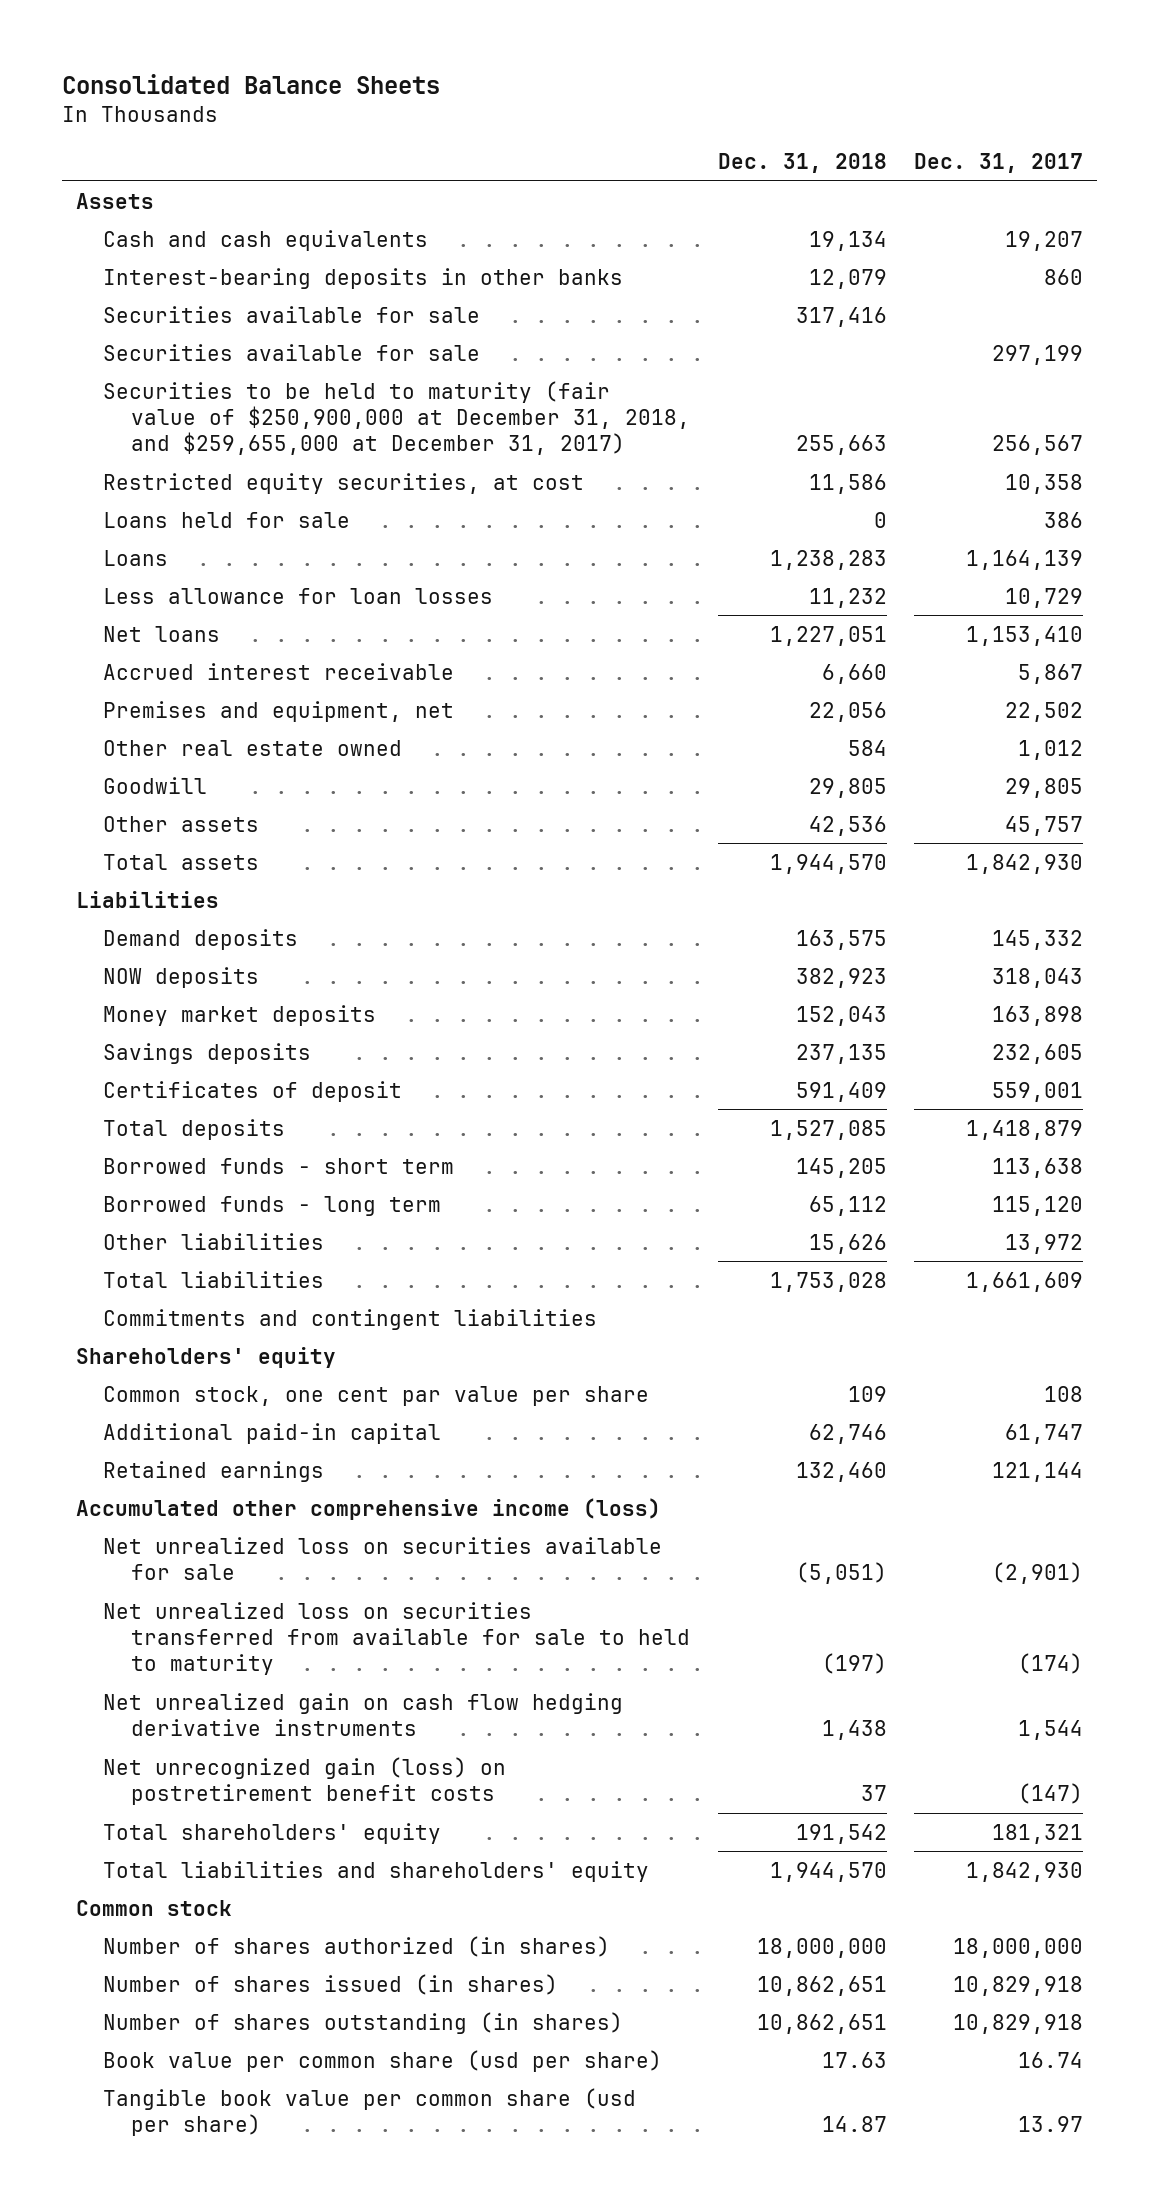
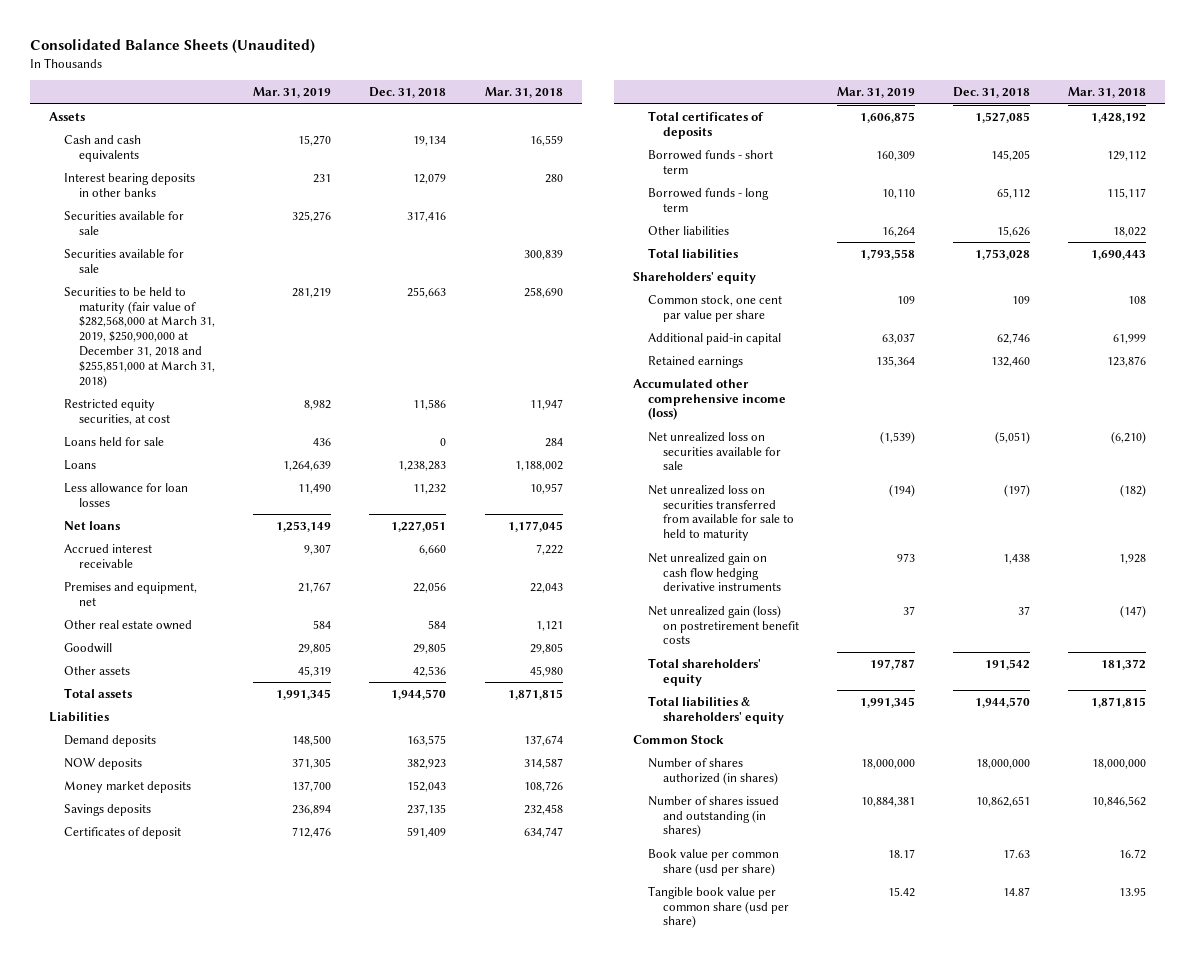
- Consolidated Balance Sheets
+ Consolidated Balance Sheets (Unaudited)
- | Dec. 31, 2018 | Dec. 31, 2017
+ | Mar. 31, 2019 | Dec. 31, 2018 | Mar. 31, 2018
- Interest-bearing deposits in other banks | 12,079 | 860
+ Interest bearing deposits in other banks | 231 | 12,079 | 280
- Securities to be held to maturity (fair value of $250,900,000 at December 31, 2018, and $259,655,000 at December 31, 2017) | 255,663 | 256,567
+ Securities to be held to maturity (fair value of $282,568,000 at March 31, 2019, $250,900,000 at December 31, 2018 and $255,851,000 at March 31, 2018) | 281,219 | 255,663 | 258,690
- Total deposits | 1,527,085 | 1,418,879
+ Total certificates of deposits | 1,606,875 | 1,527,085 | 1,428,192
- Commitments and contingent liabilities
- Net unrecognized gain (loss) on postretirement benefit costs | 37 | (147)
+ Net unrealized gain (loss) on postretirement benefit costs | 37 | 37 | (147)
- Total liabilities and shareholders' equity | 1,944,570 | 1,842,930
- Common stock
+ Total liabilities & shareholders' equity | 1,991,345 | 1,944,570 | 1,871,815
+ Common Stock
- Number of shares issued (in shares) | 10,862,651 | 10,829,918
- Number of shares outstanding (in shares) | 10,862,651 | 10,829,918
+ Number of shares issued and outstanding (in shares) | 10,884,381 | 10,862,651 | 10,846,562

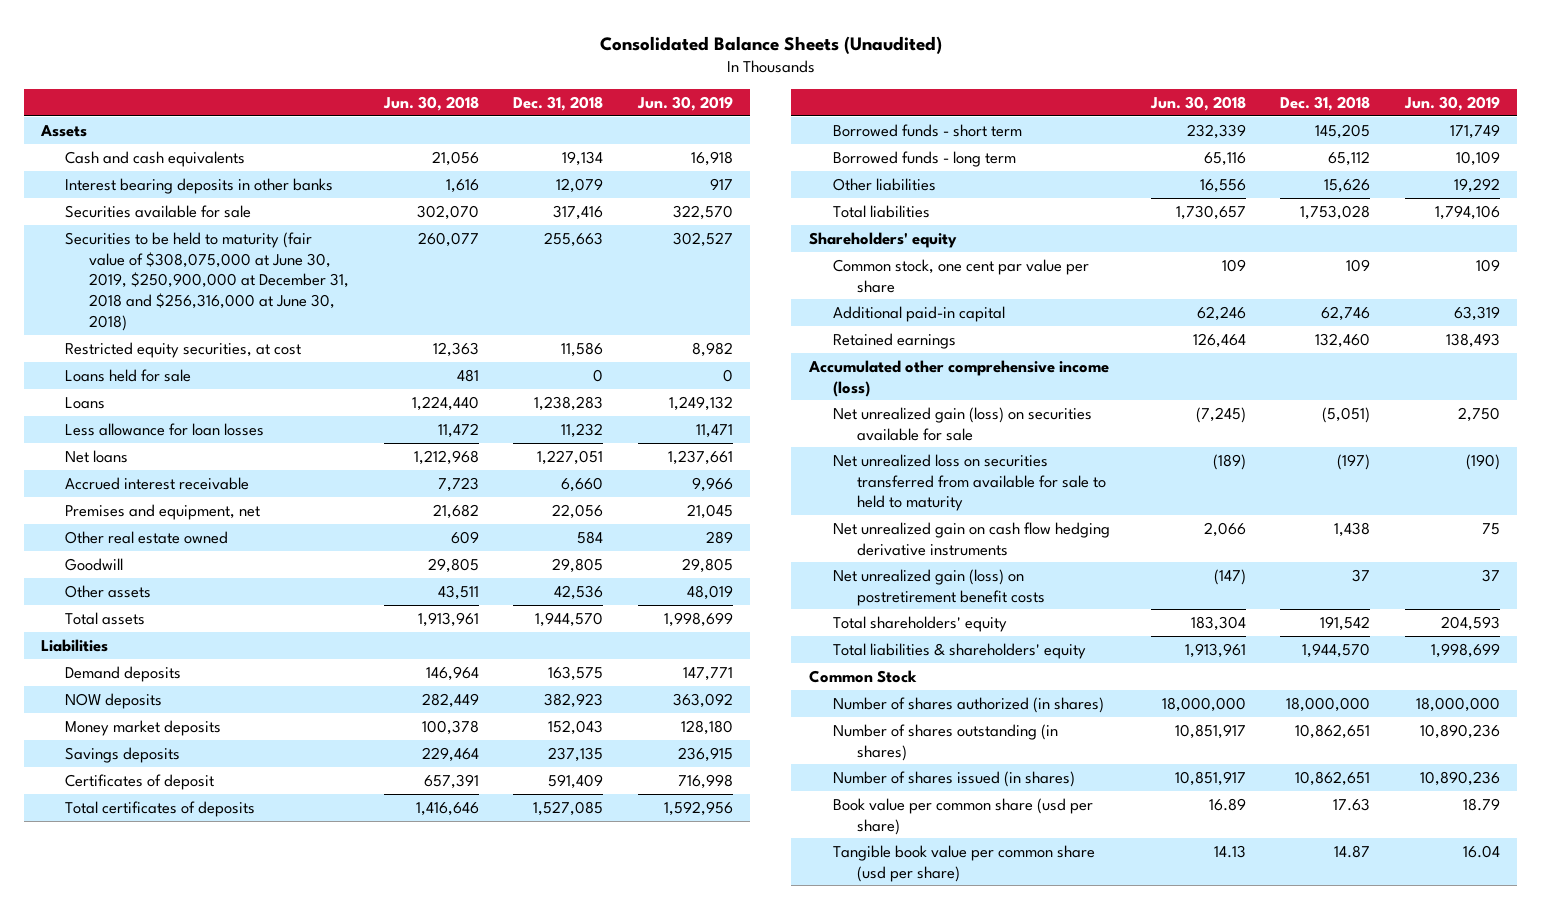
- | Mar. 31, 2019 | Dec. 31, 2018 | Mar. 31, 2018
+ | Jun. 30, 2018 | Dec. 31, 2018 | Jun. 30, 2019
- Securities available for sale | | | 300,839
- Securities to be held to maturity (fair value of $282,568,000 at March 31, 2019, $250,900,000 at December 31, 2018 and $255,851,000 at March 31, 2018) | 281,219 | 255,663 | 258,690
+ Securities to be held to maturity (fair value of $308,075,000 at June 30, 2019, $250,900,000 at December 31, 2018 and $256,316,000 at June 30, 2018) | 260,077 | 255,663 | 302,527
- Net unrealized loss on securities available for sale | (1,539) | (5,051) | (6,210)
+ Net unrealized gain (loss) on securities available for sale | (7,245) | (5,051) | 2,750
- Number of shares issued and outstanding (in shares) | 10,884,381 | 10,862,651 | 10,846,562
+ Number of shares outstanding (in shares) | 10,851,917 | 10,862,651 | 10,890,236
+ Number of shares issued (in shares) | 10,851,917 | 10,862,651 | 10,890,236

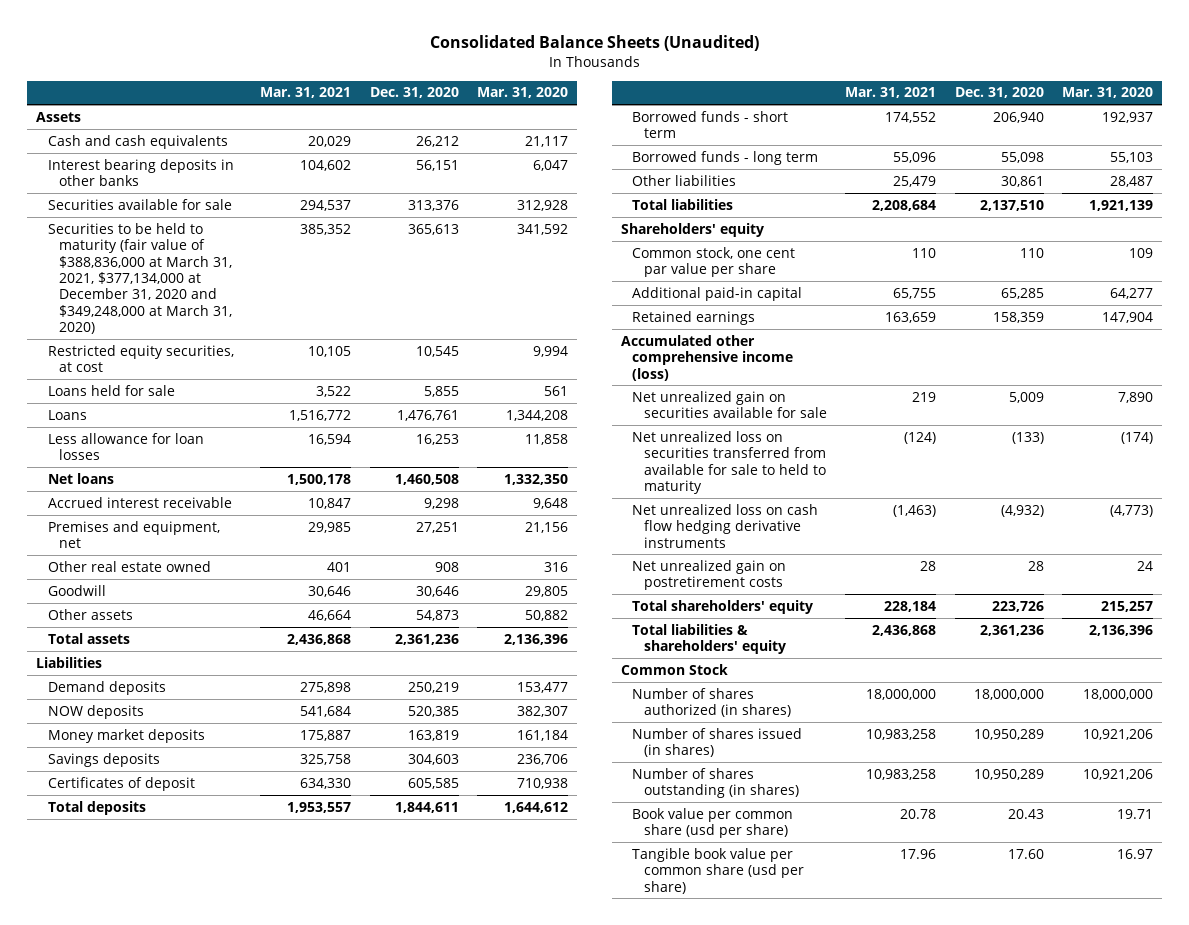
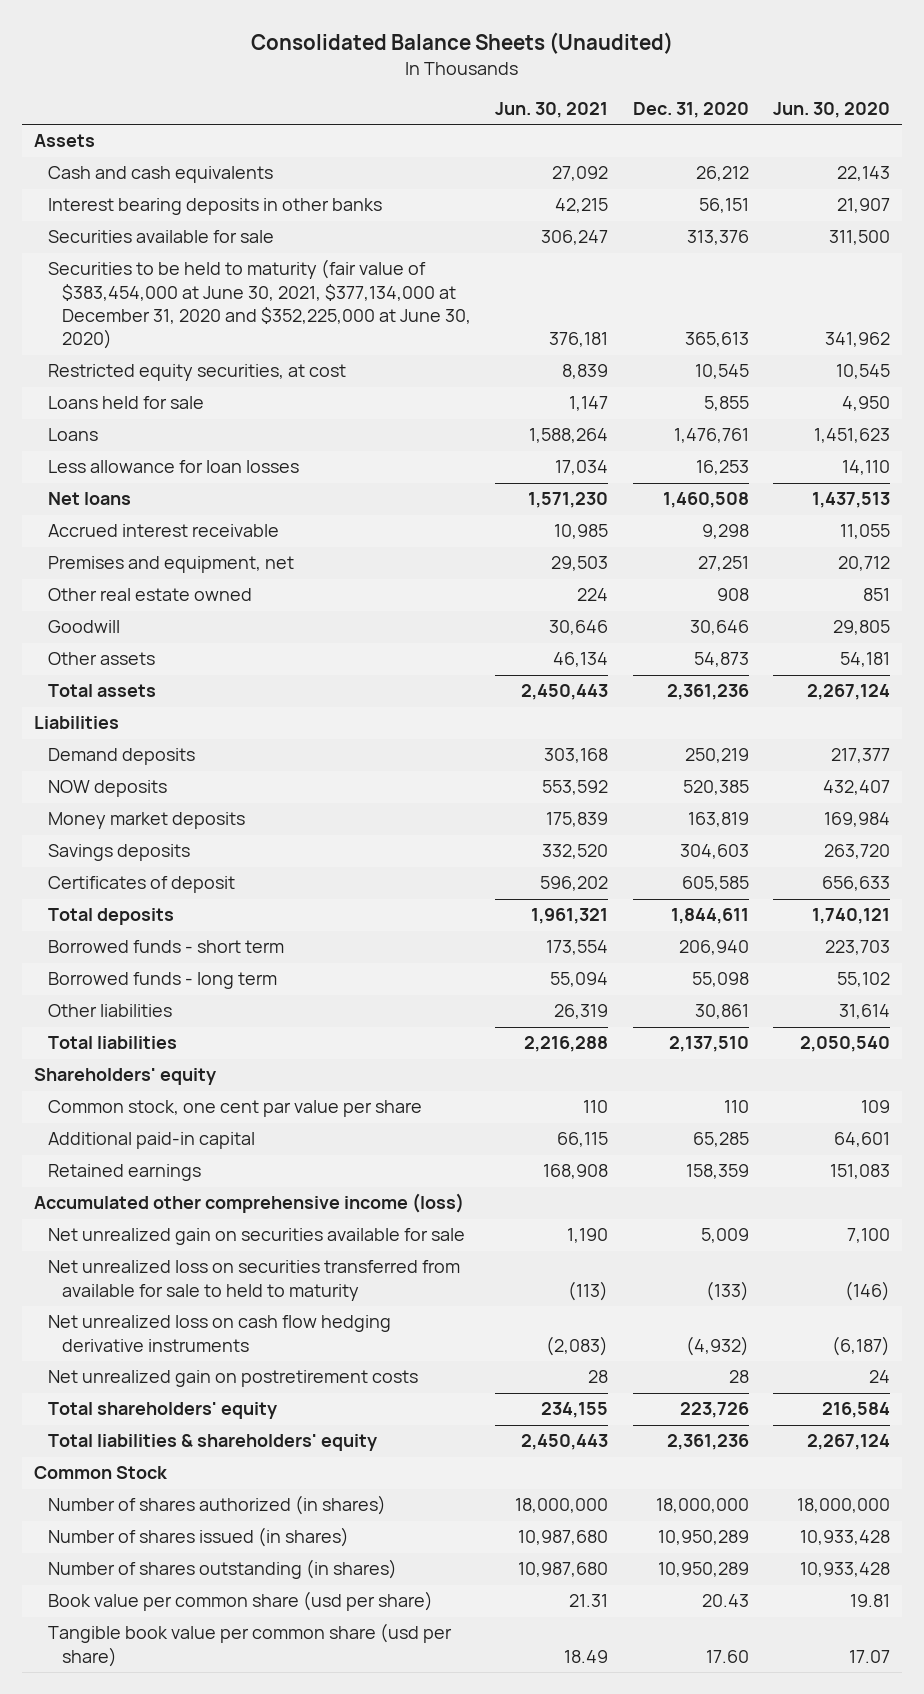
- | Mar. 31, 2021 | Dec. 31, 2020 | Mar. 31, 2020
+ | Jun. 30, 2021 | Dec. 31, 2020 | Jun. 30, 2020
- Securities to be held to maturity (fair value of $388,836,000 at March 31, 2021, $377,134,000 at December 31, 2020 and $349,248,000 at March 31, 2020) | 385,352 | 365,613 | 341,592
+ Securities to be held to maturity (fair value of $383,454,000 at June 30, 2021, $377,134,000 at December 31, 2020 and $352,225,000 at June 30, 2020) | 376,181 | 365,613 | 341,962

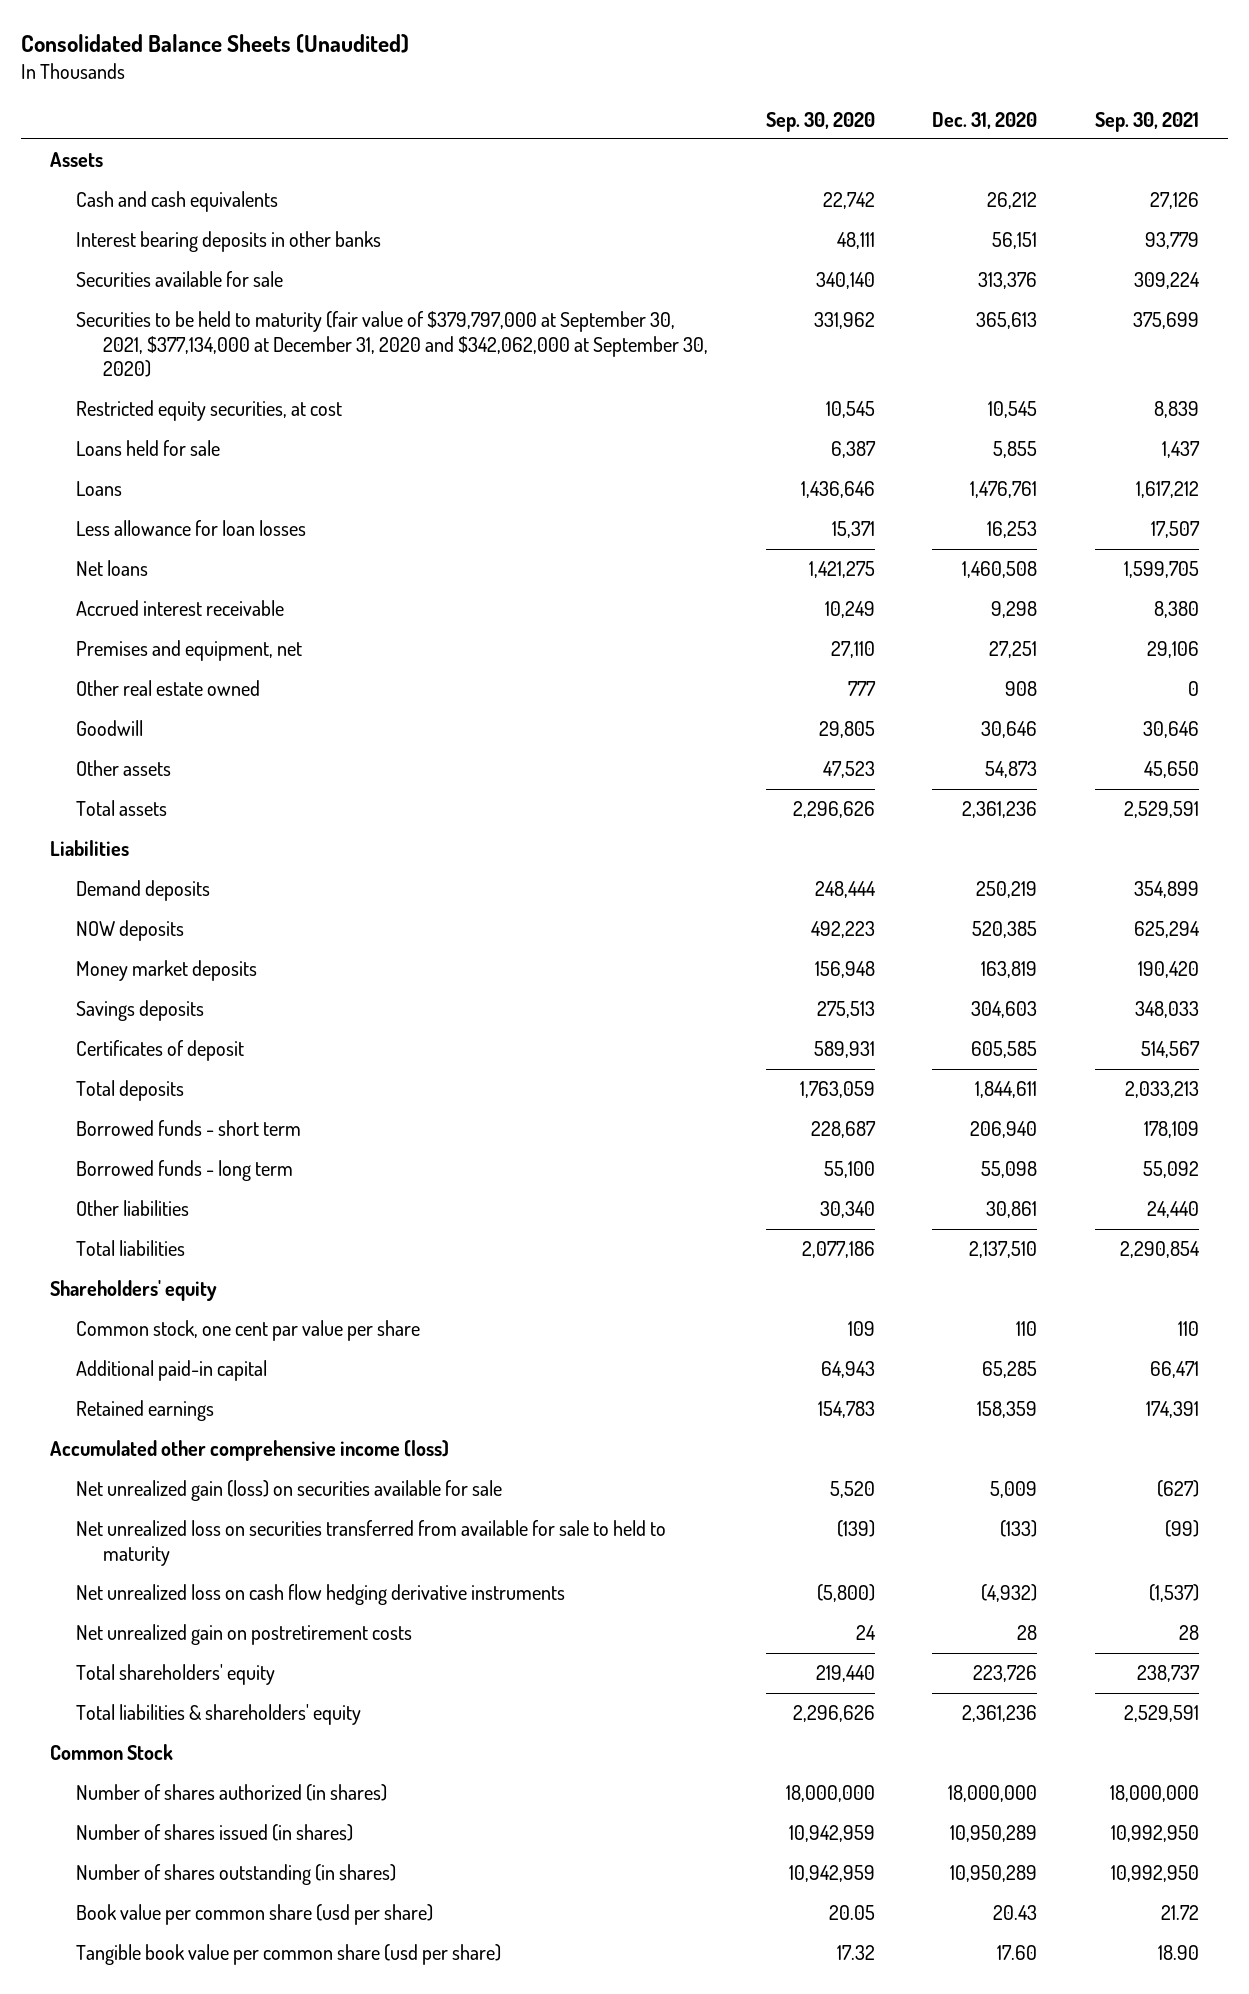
- | Jun. 30, 2021 | Dec. 31, 2020 | Jun. 30, 2020
+ | Sep. 30, 2020 | Dec. 31, 2020 | Sep. 30, 2021
- Securities to be held to maturity (fair value of $383,454,000 at June 30, 2021, $377,134,000 at December 31, 2020 and $352,225,000 at June 30, 2020) | 376,181 | 365,613 | 341,962
+ Securities to be held to maturity (fair value of $379,797,000 at September 30, 2021, $377,134,000 at December 31, 2020 and $342,062,000 at September 30, 2020) | 331,962 | 365,613 | 375,699
- Net unrealized gain on securities available for sale | 1,190 | 5,009 | 7,100
+ Net unrealized gain (loss) on securities available for sale | 5,520 | 5,009 | (627)

